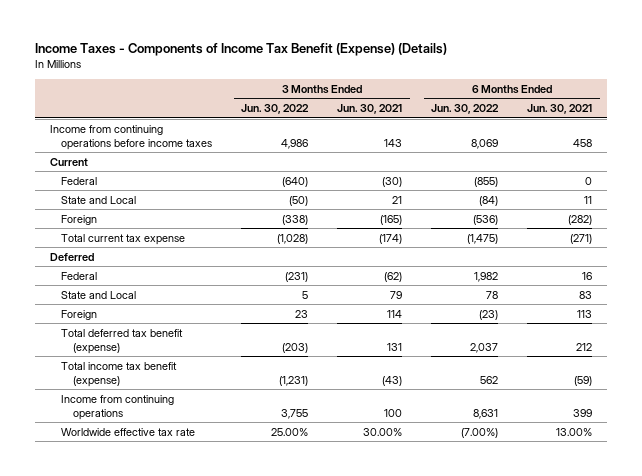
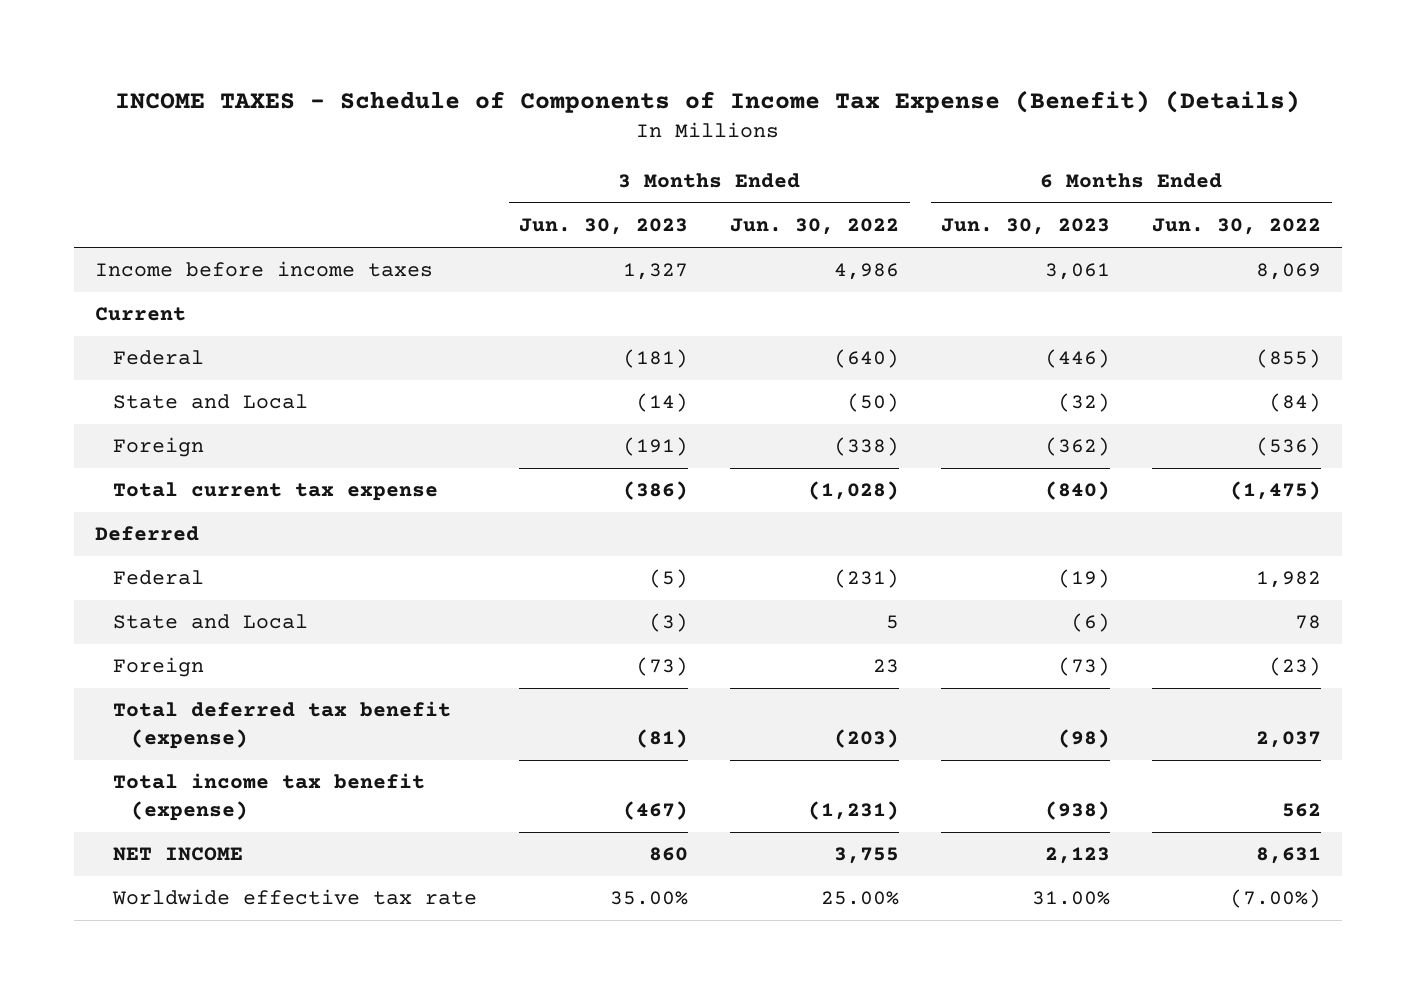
- Income Taxes - Components of Income Tax Benefit (Expense) (Details)
+ INCOME TAXES - Schedule of Components of Income Tax Expense (Benefit) (Details)
- | 3 Months Ended Jun. 30, 2022 | 3 Months Ended Jun. 30, 2021 | 6 Months Ended Jun. 30, 2022 | 6 Months Ended Jun. 30, 2021
+ | 3 Months Ended Jun. 30, 2023 | 3 Months Ended Jun. 30, 2022 | 6 Months Ended Jun. 30, 2023 | 6 Months Ended Jun. 30, 2022
- Income from continuing operations before income taxes | 4,986 | 143 | 8,069 | 458
+ Income before income taxes | 1,327 | 4,986 | 3,061 | 8,069
- Income from continuing operations | 3,755 | 100 | 8,631 | 399
+ NET INCOME | 860 | 3,755 | 2,123 | 8,631

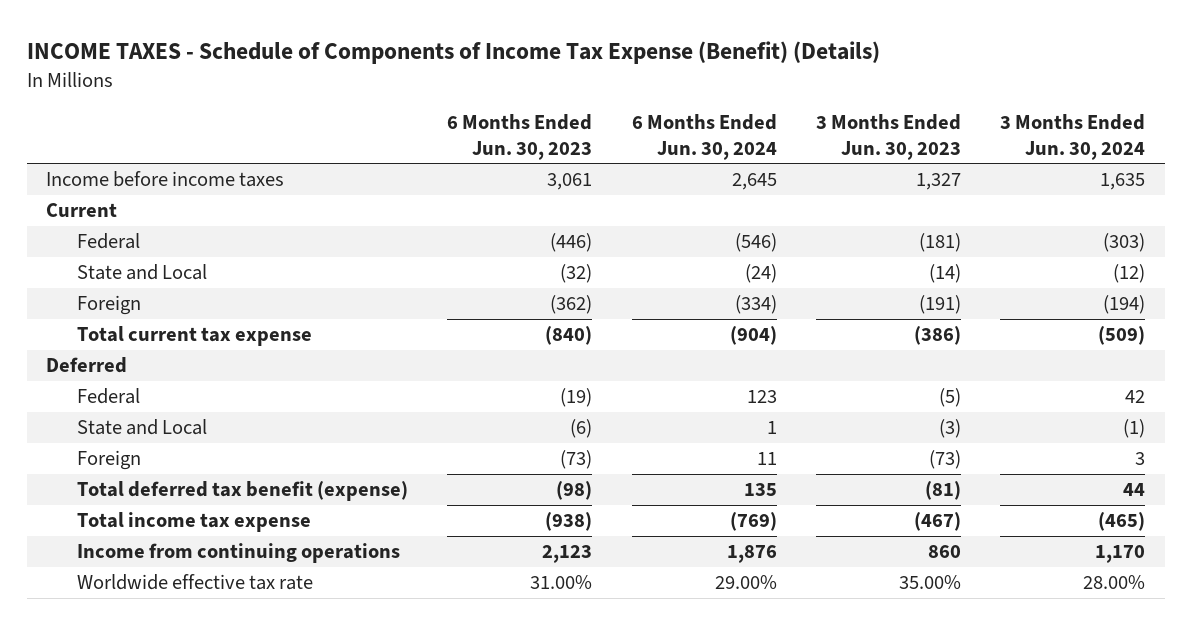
- | 3 Months Ended Jun. 30, 2023 | 3 Months Ended Jun. 30, 2022 | 6 Months Ended Jun. 30, 2023 | 6 Months Ended Jun. 30, 2022
+ | 6 Months Ended Jun. 30, 2023 | 6 Months Ended Jun. 30, 2024 | 3 Months Ended Jun. 30, 2023 | 3 Months Ended Jun. 30, 2024
- Total income tax benefit (expense) | (467) | (1,231) | (938) | 562
- NET INCOME | 860 | 3,755 | 2,123 | 8,631
+ Total income tax expense | (938) | (769) | (467) | (465)
+ Income from continuing operations | 2,123 | 1,876 | 860 | 1,170

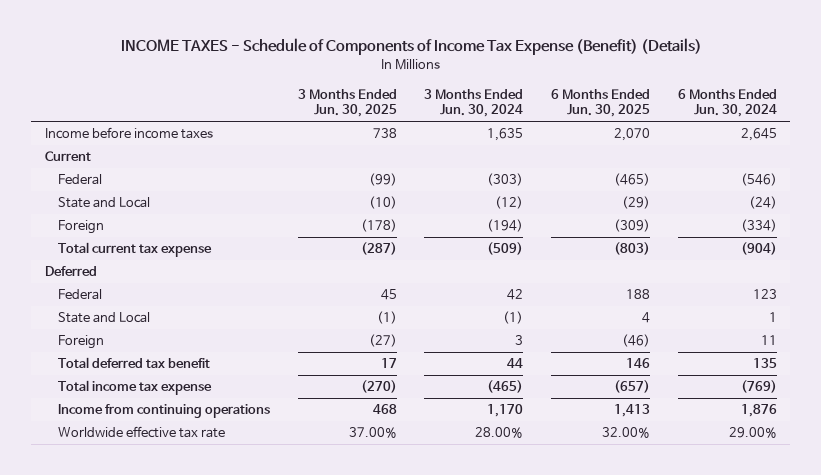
- | 6 Months Ended Jun. 30, 2023 | 6 Months Ended Jun. 30, 2024 | 3 Months Ended Jun. 30, 2023 | 3 Months Ended Jun. 30, 2024
+ | 3 Months Ended Jun. 30, 2025 | 3 Months Ended Jun. 30, 2024 | 6 Months Ended Jun. 30, 2025 | 6 Months Ended Jun. 30, 2024
- Total deferred tax benefit (expense) | (98) | 135 | (81) | 44
+ Total deferred tax benefit | 17 | 44 | 146 | 135

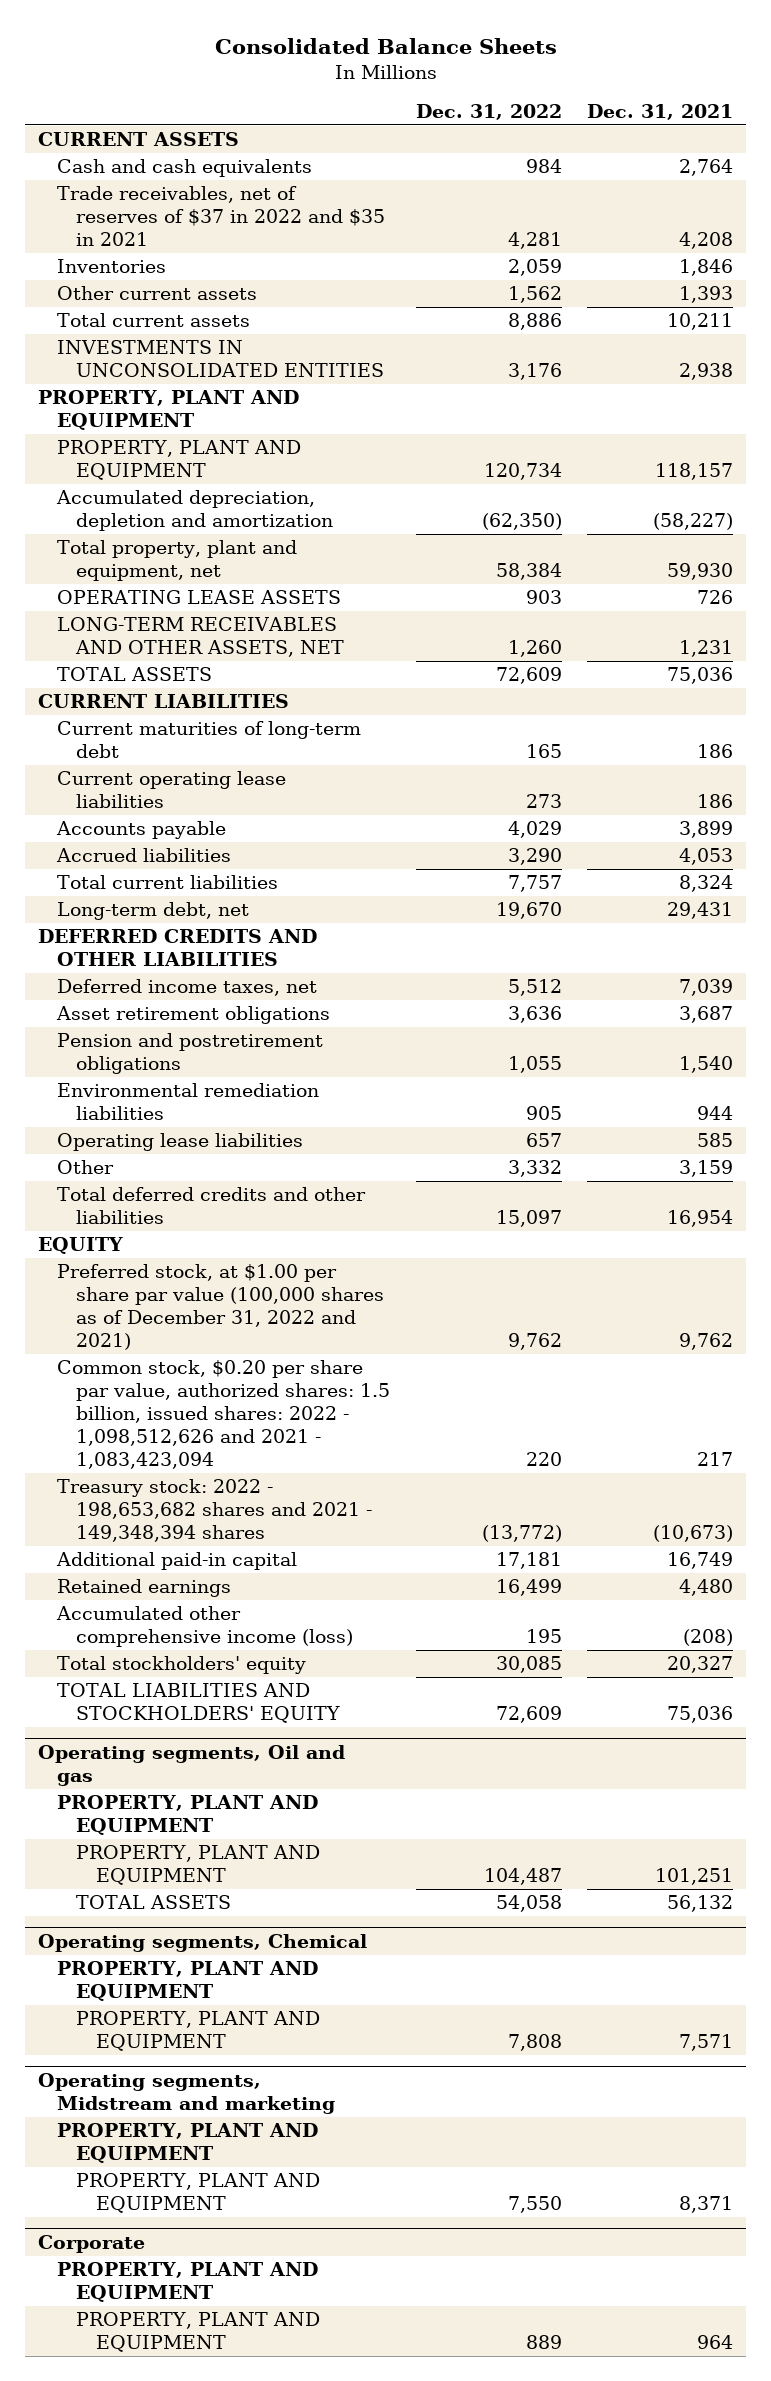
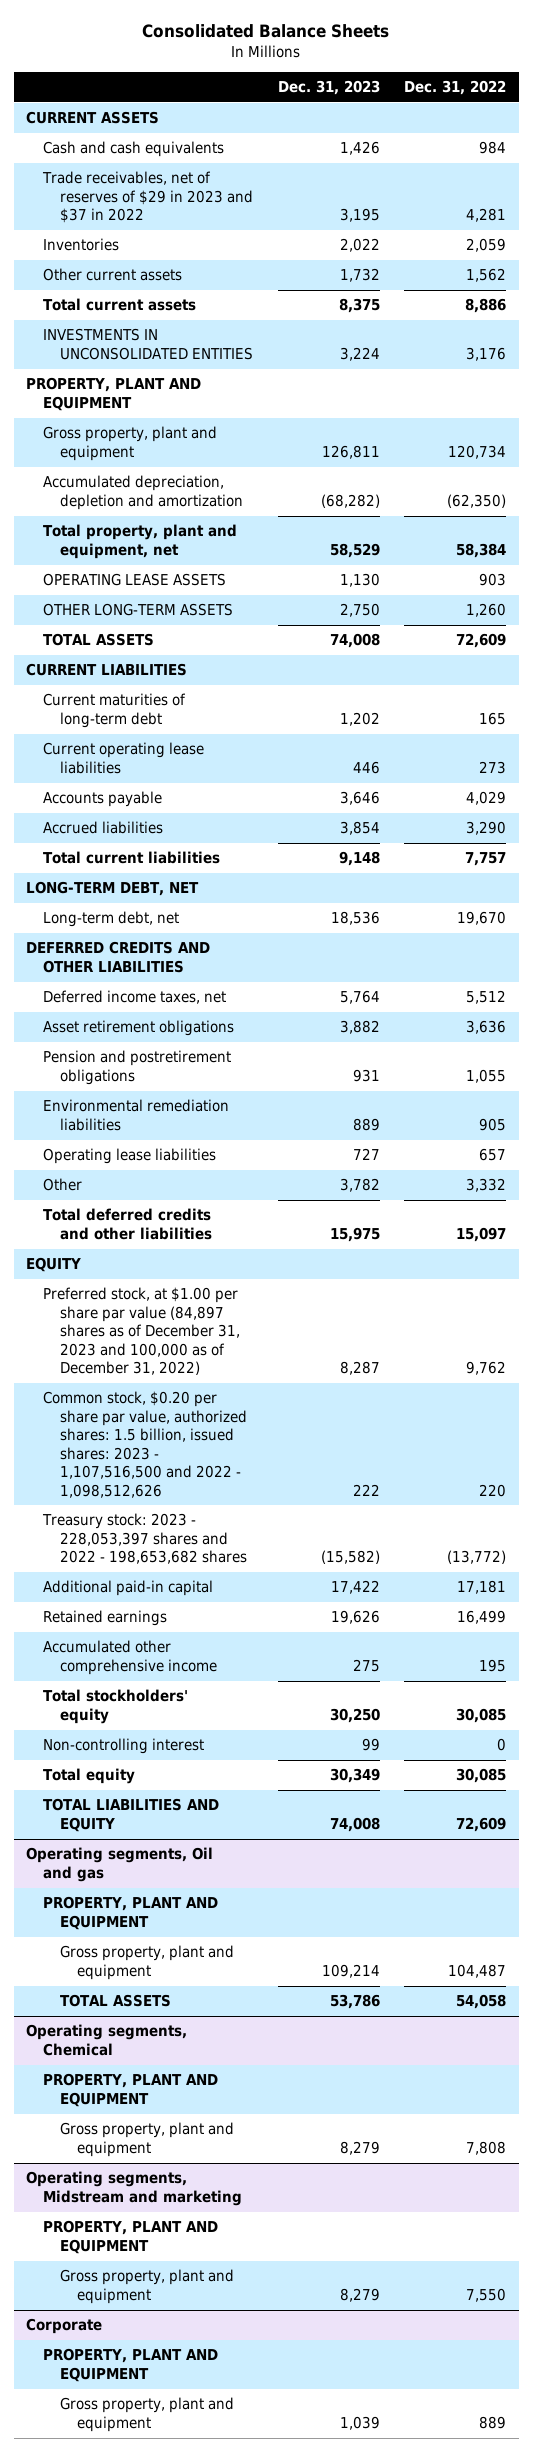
- | Dec. 31, 2022 | Dec. 31, 2021
+ | Dec. 31, 2023 | Dec. 31, 2022
- Trade receivables, net of reserves of $37 in 2022 and $35 in 2021 | 4,281 | 4,208
+ Trade receivables, net of reserves of $29 in 2023 and $37 in 2022 | 3,195 | 4,281
- PROPERTY, PLANT AND EQUIPMENT | 120,734 | 118,157
+ Gross property, plant and equipment | 126,811 | 120,734
- LONG-TERM RECEIVABLES AND OTHER ASSETS, NET | 1,260 | 1,231
+ OTHER LONG-TERM ASSETS | 2,750 | 1,260
+ LONG-TERM DEBT, NET
- Preferred stock, at $1.00 per share par value (100,000 shares as of December 31, 2022 and 2021) | 9,762 | 9,762
- Common stock, $0.20 per share par value, authorized shares: 1.5 billion, issued shares: 2022 - 1,098,512,626 and 2021 - 1,083,423,094 | 220 | 217
- Treasury stock: 2022 - 198,653,682 shares and 2021 - 149,348,394 shares | (13,772) | (10,673)
+ Preferred stock, at $1.00 per share par value (84,897 shares as of December 31, 2023 and 100,000 as of December 31, 2022) | 8,287 | 9,762
+ Common stock, $0.20 per share par value, authorized shares: 1.5 billion, issued shares: 2023 - 1,107,516,500 and 2022 - 1,098,512,626 | 222 | 220
+ Treasury stock: 2023 - 228,053,397 shares and 2022 - 198,653,682 shares | (15,582) | (13,772)
- Accumulated other comprehensive income (loss) | 195 | (208)
+ Accumulated other comprehensive income | 275 | 195
- TOTAL LIABILITIES AND STOCKHOLDERS' EQUITY | 72,609 | 75,036
+ Non-controlling interest | 99 | 0
+ Total equity | 30,349 | 30,085
+ TOTAL LIABILITIES AND EQUITY | 74,008 | 72,609
@ Operating segments, Oil and gas
- PROPERTY, PLANT AND EQUIPMENT | 104,487 | 101,251
+ Gross property, plant and equipment | 109,214 | 104,487
@ Operating segments, Chemical
- PROPERTY, PLANT AND EQUIPMENT | 7,808 | 7,571
+ Gross property, plant and equipment | 8,279 | 7,808
@ Operating segments, Midstream and marketing
- PROPERTY, PLANT AND EQUIPMENT | 7,550 | 8,371
+ Gross property, plant and equipment | 8,279 | 7,550
@ Corporate
- PROPERTY, PLANT AND EQUIPMENT | 889 | 964
+ Gross property, plant and equipment | 1,039 | 889

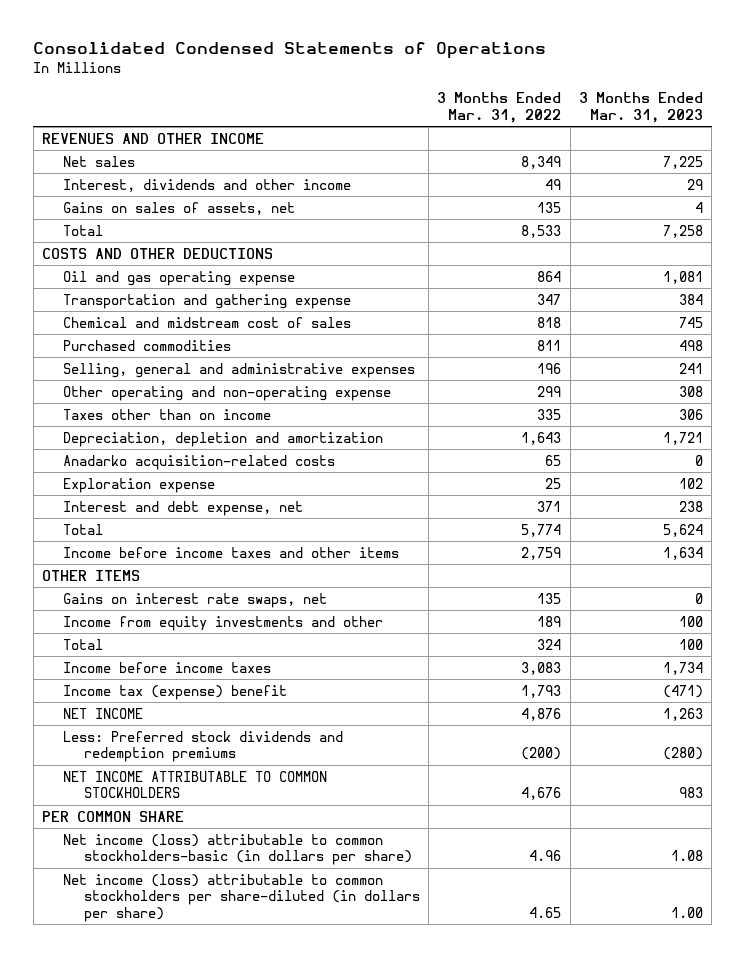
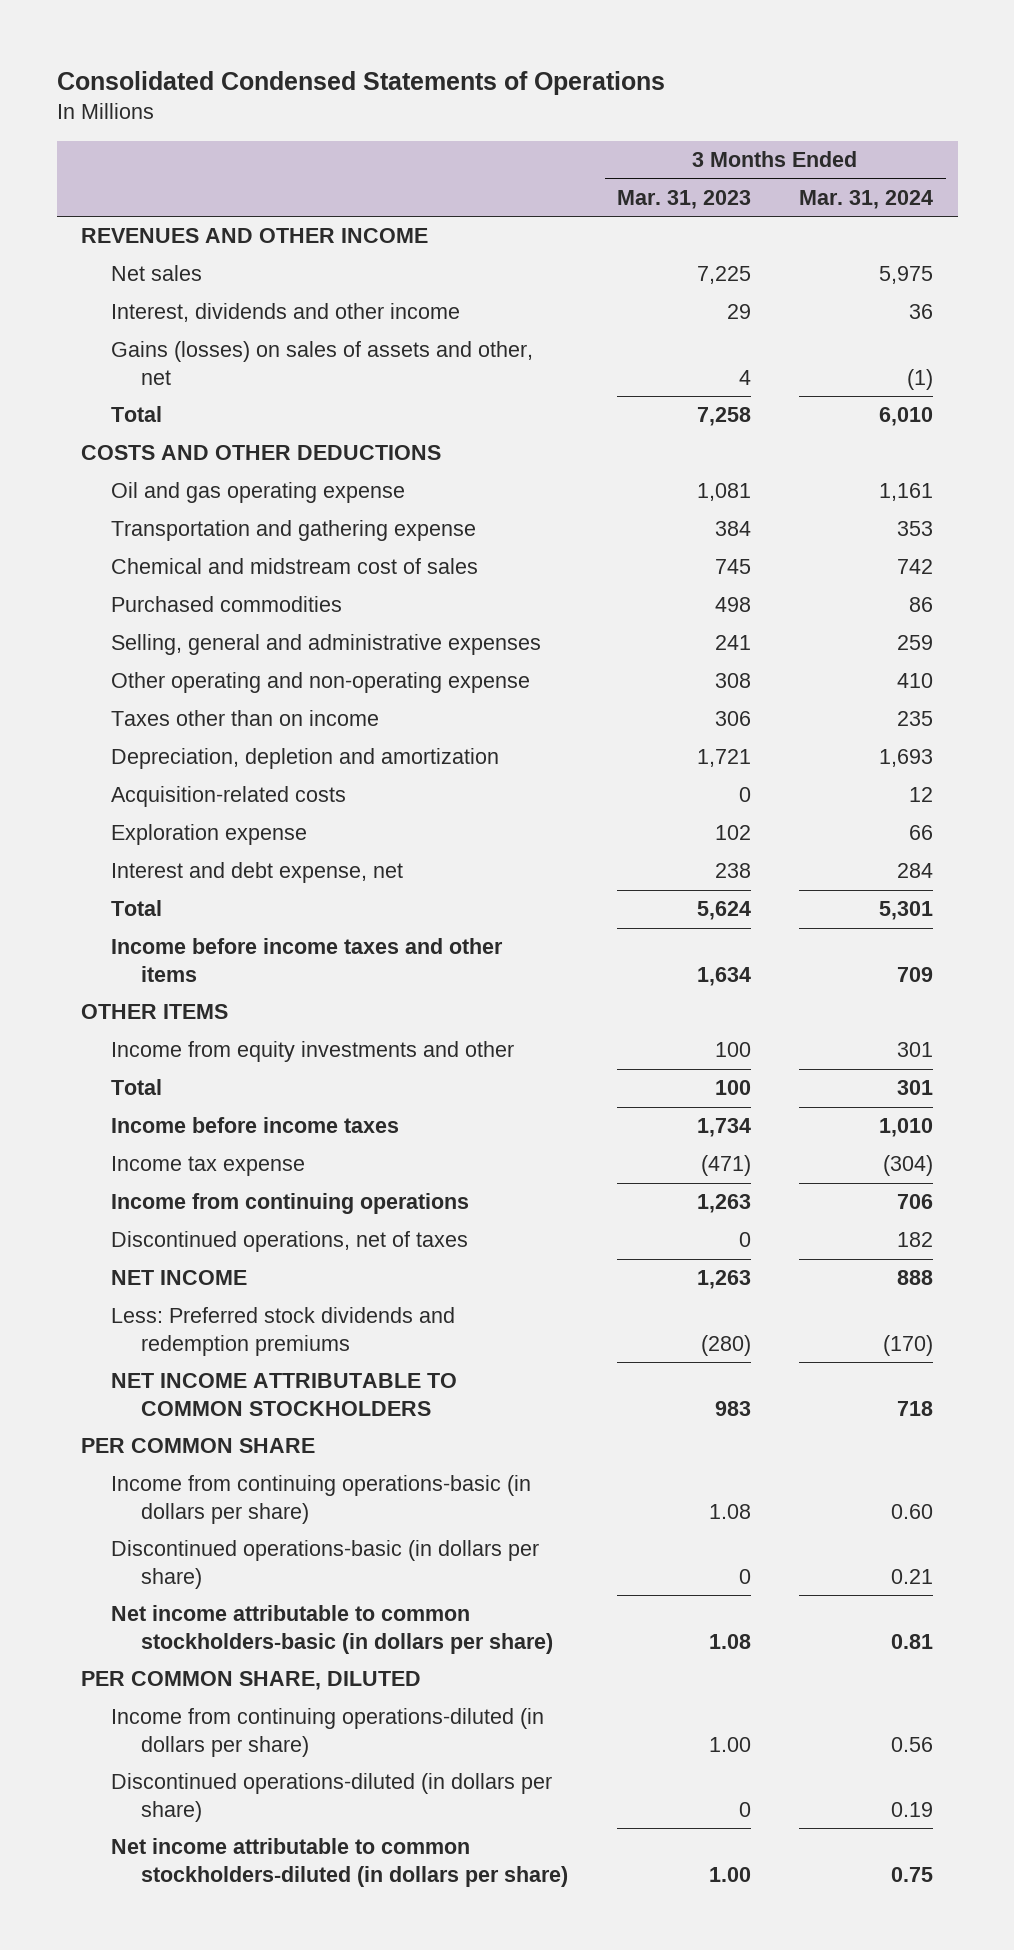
- | 3 Months Ended Mar. 31, 2022 | 3 Months Ended Mar. 31, 2023
+ | 3 Months Ended Mar. 31, 2023 | 3 Months Ended Mar. 31, 2024
- Gains on sales of assets, net | 135 | 4
+ Gains (losses) on sales of assets and other, net | 4 | (1)
- Anadarko acquisition-related costs | 65 | 0
+ Acquisition-related costs | 0 | 12
- Gains on interest rate swaps, net | 135 | 0
- Income tax (expense) benefit | 1,793 | (471)
+ Income tax expense | (471) | (304)
+ Income from continuing operations | 1,263 | 706
+ Discontinued operations, net of taxes | 0 | 182
- Net income (loss) attributable to common stockholders-basic (in dollars per share) | 4.96 | 1.08
- Net income (loss) attributable to common stockholders per share-diluted (in dollars per share) | 4.65 | 1.00
+ Income from continuing operations-basic (in dollars per share) | 1.08 | 0.60
+ Discontinued operations-basic (in dollars per share) | 0 | 0.21
+ Net income attributable to common stockholders-basic (in dollars per share) | 1.08 | 0.81
+ PER COMMON SHARE, DILUTED
+ Income from continuing operations-diluted (in dollars per share) | 1.00 | 0.56
+ Discontinued operations-diluted (in dollars per share) | 0 | 0.19
+ Net income attributable to common stockholders-diluted (in dollars per share) | 1.00 | 0.75

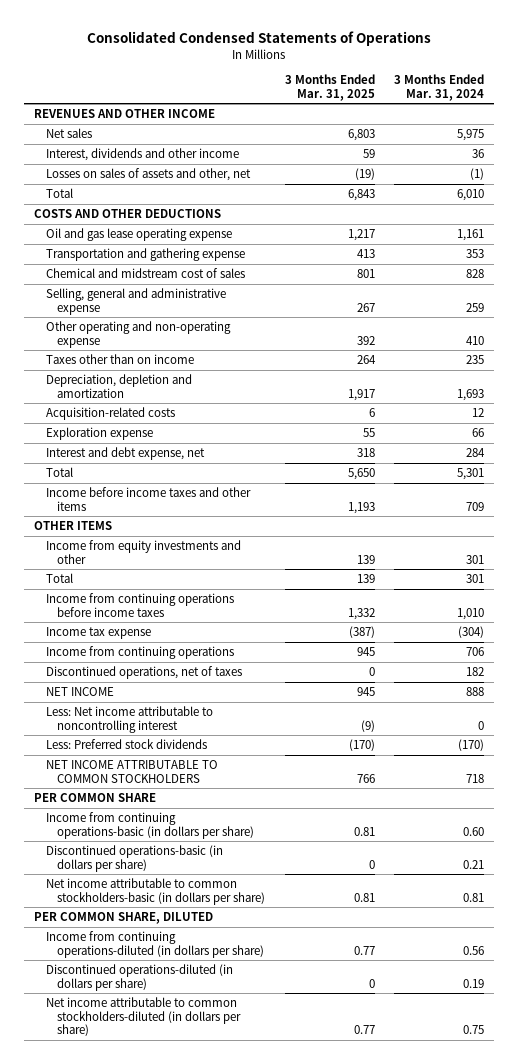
- | 3 Months Ended Mar. 31, 2023 | 3 Months Ended Mar. 31, 2024
+ | 3 Months Ended Mar. 31, 2025 | 3 Months Ended Mar. 31, 2024
- Gains (losses) on sales of assets and other, net | 4 | (1)
+ Losses on sales of assets and other, net | (19) | (1)
- Oil and gas operating expense | 1,081 | 1,161
+ Oil and gas lease operating expense | 1,217 | 1,161
- Chemical and midstream cost of sales | 745 | 742
- Purchased commodities | 498 | 86
- Selling, general and administrative expenses | 241 | 259
+ Chemical and midstream cost of sales | 801 | 828
+ Selling, general and administrative expense | 267 | 259
- Income before income taxes | 1,734 | 1,010
+ Income from continuing operations before income taxes | 1,332 | 1,010
- Less: Preferred stock dividends and redemption premiums | (280) | (170)
+ Less: Net income attributable to noncontrolling interest | (9) | 0
+ Less: Preferred stock dividends | (170) | (170)

